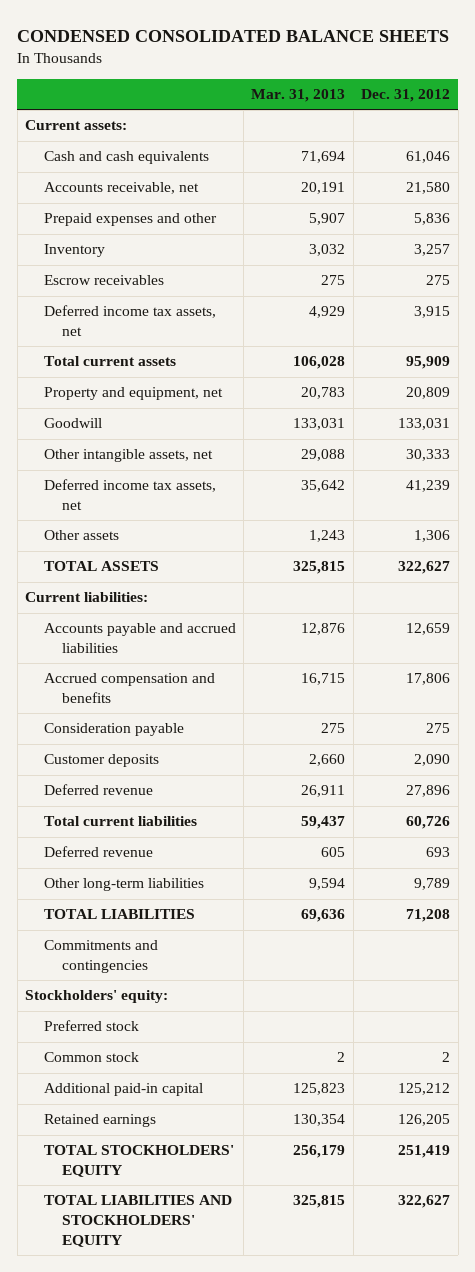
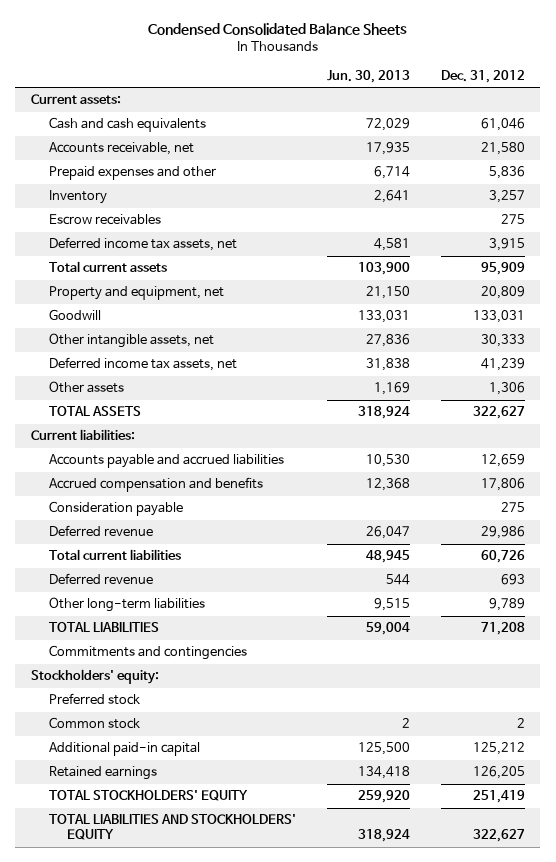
- CONDENSED CONSOLIDATED BALANCE SHEETS
+ Condensed Consolidated Balance Sheets
- | Mar. 31, 2013 | Dec. 31, 2012
+ | Jun. 30, 2013 | Dec. 31, 2012
- Customer deposits | 2,660 | 2,090
- Deferred revenue | 26,911 | 27,896
+ Deferred revenue | 26,047 | 29,986

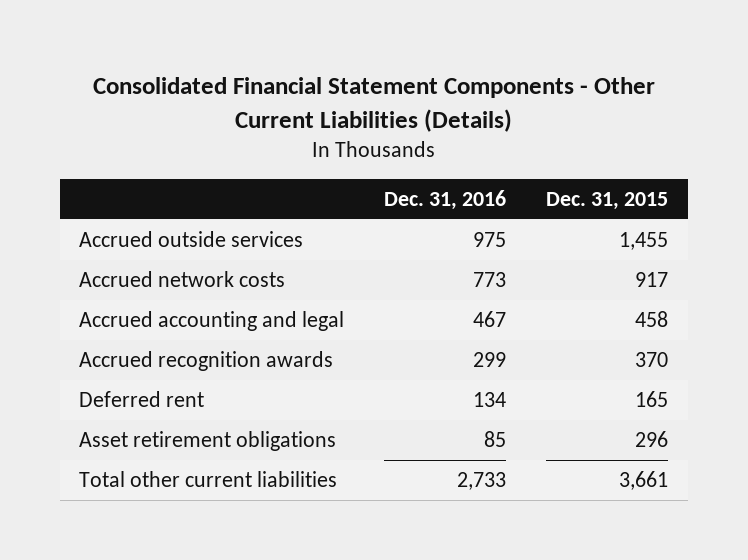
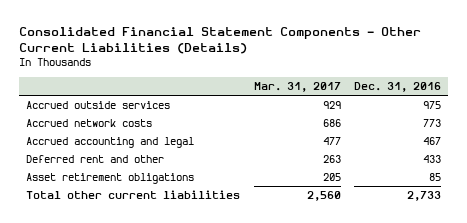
- | Dec. 31, 2016 | Dec. 31, 2015
+ | Mar. 31, 2017 | Dec. 31, 2016
- Accrued recognition awards | 299 | 370
- Deferred rent | 134 | 165
+ Deferred rent and other | 263 | 433

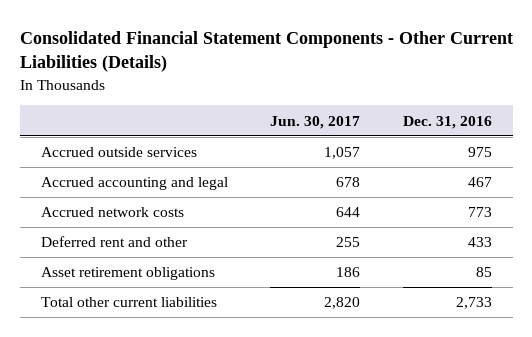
- | Mar. 31, 2017 | Dec. 31, 2016
+ | Jun. 30, 2017 | Dec. 31, 2016
moved down: Accrued network costs | 644 | 773

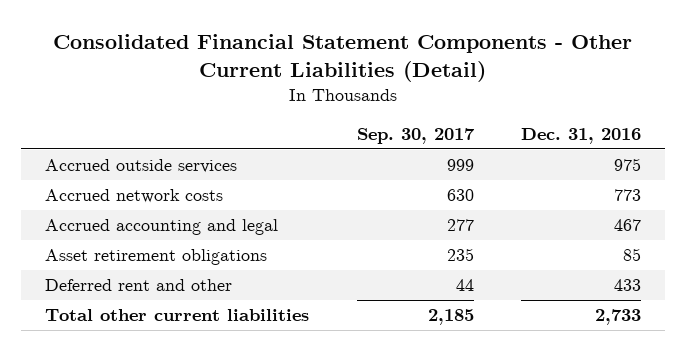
- Consolidated Financial Statement Components - Other Current Liabilities (Details)
+ Consolidated Financial Statement Components - Other Current Liabilities (Detail)
- | Jun. 30, 2017 | Dec. 31, 2016
+ | Sep. 30, 2017 | Dec. 31, 2016
moved down: Accrued accounting and legal | 277 | 467
moved down: Deferred rent and other | 44 | 433

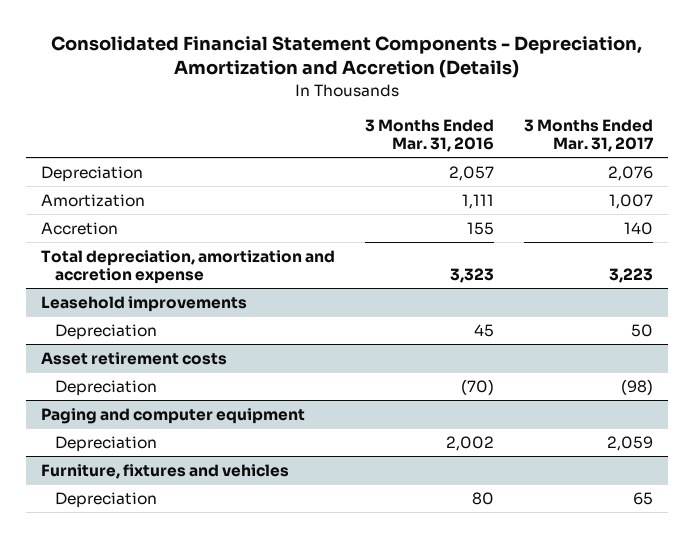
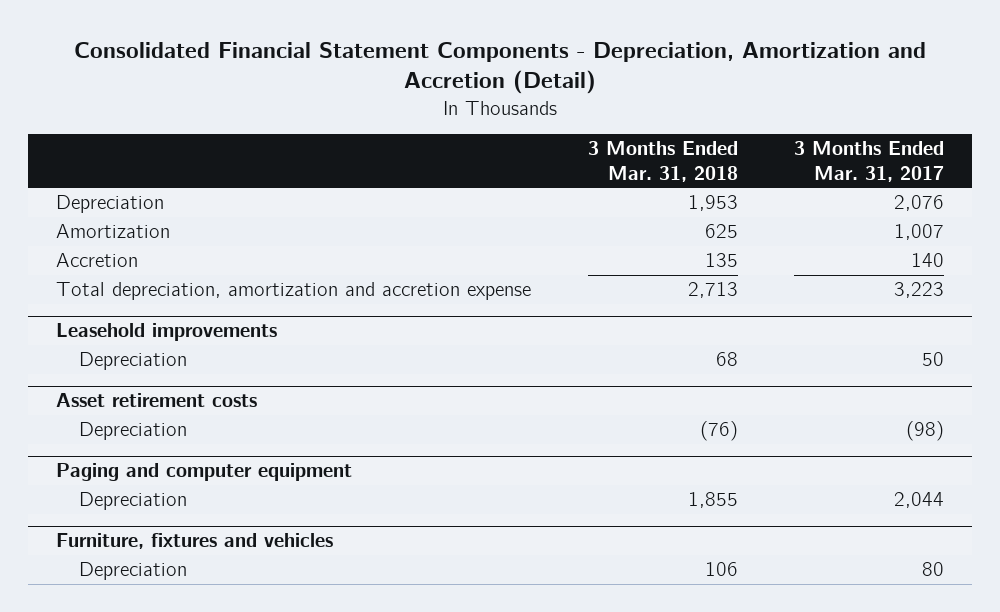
- Consolidated Financial Statement Components - Depreciation, Amortization and Accretion (Details)
+ Consolidated Financial Statement Components - Depreciation, Amortization and Accretion (Detail)
- | 3 Months Ended Mar. 31, 2016 | 3 Months Ended Mar. 31, 2017
+ | 3 Months Ended Mar. 31, 2018 | 3 Months Ended Mar. 31, 2017
@ Paging and computer equipment
- Depreciation | 2,002 | 2,059
+ Depreciation | 1,855 | 2,044
@ Furniture, fixtures and vehicles
- Depreciation | 80 | 65
+ Depreciation | 106 | 80

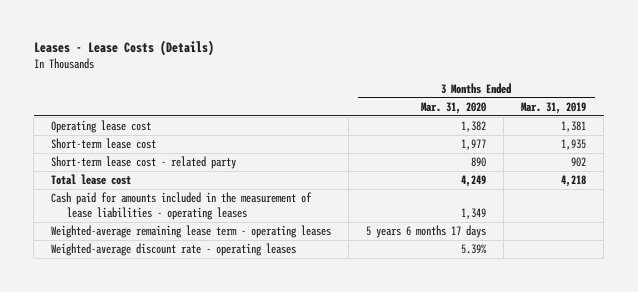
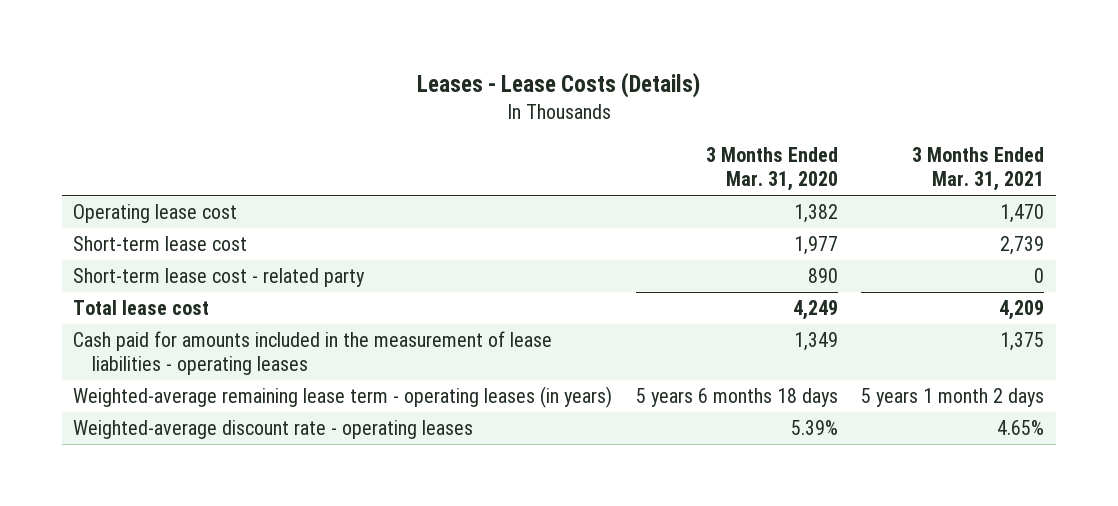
- | 3 Months Ended Mar. 31, 2020 | 3 Months Ended Mar. 31, 2019
+ | 3 Months Ended Mar. 31, 2020 | 3 Months Ended Mar. 31, 2021
- Weighted-average remaining lease term - operating leases | 5 years 6 months 17 days |
+ Weighted-average remaining lease term - operating leases (in years) | 5 years 6 months 18 days | 5 years 1 month 2 days

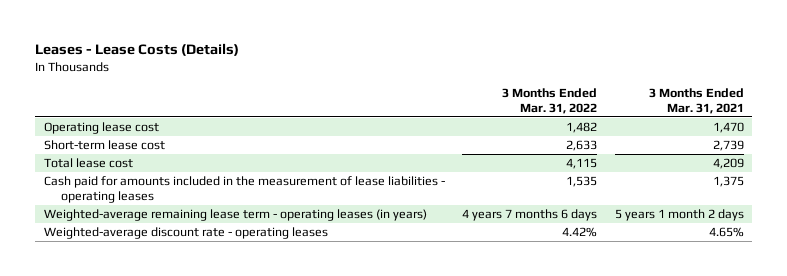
- | 3 Months Ended Mar. 31, 2020 | 3 Months Ended Mar. 31, 2021
+ | 3 Months Ended Mar. 31, 2022 | 3 Months Ended Mar. 31, 2021
- Short-term lease cost - related party | 890 | 0

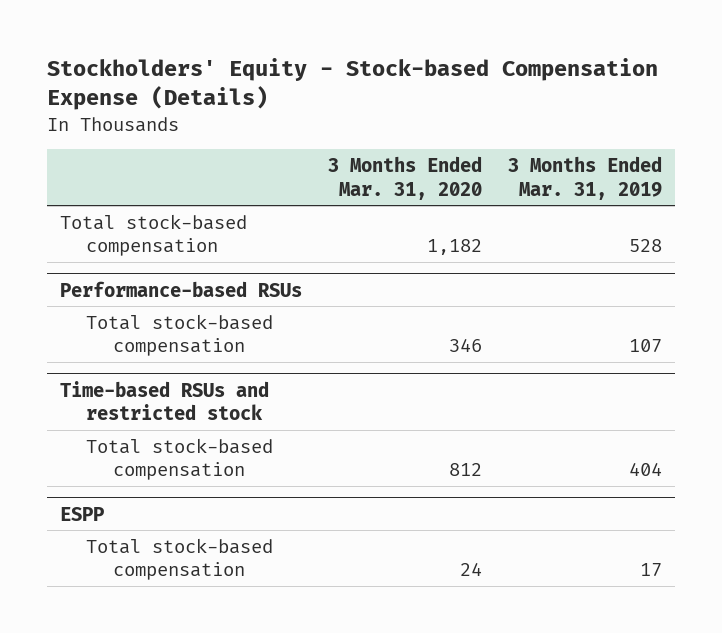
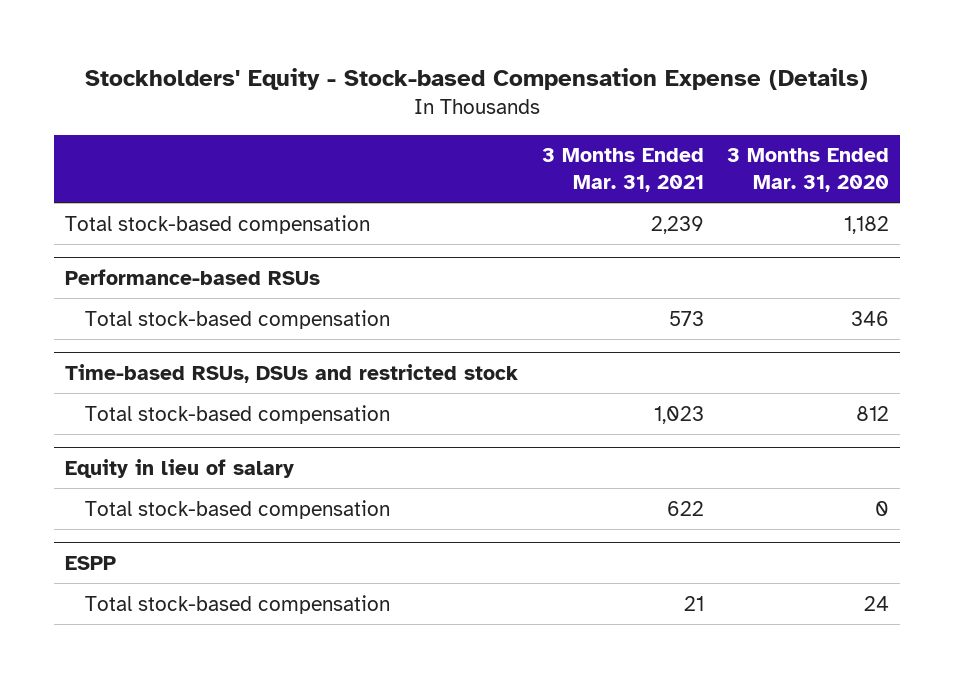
- | 3 Months Ended Mar. 31, 2020 | 3 Months Ended Mar. 31, 2019
+ | 3 Months Ended Mar. 31, 2021 | 3 Months Ended Mar. 31, 2020
- Time-based RSUs and restricted stock
+ Time-based RSUs, DSUs and restricted stock
+ Equity in lieu of salary
+ Total stock-based compensation | 622 | 0

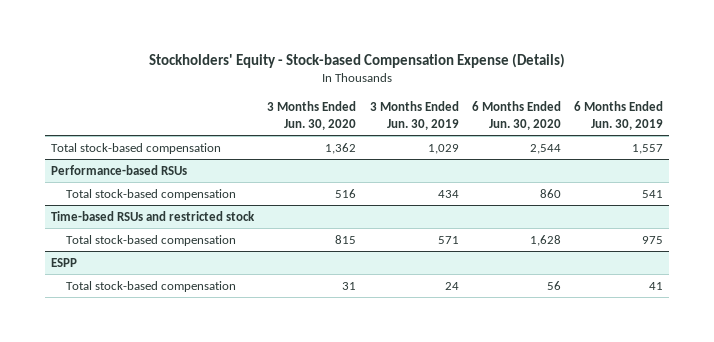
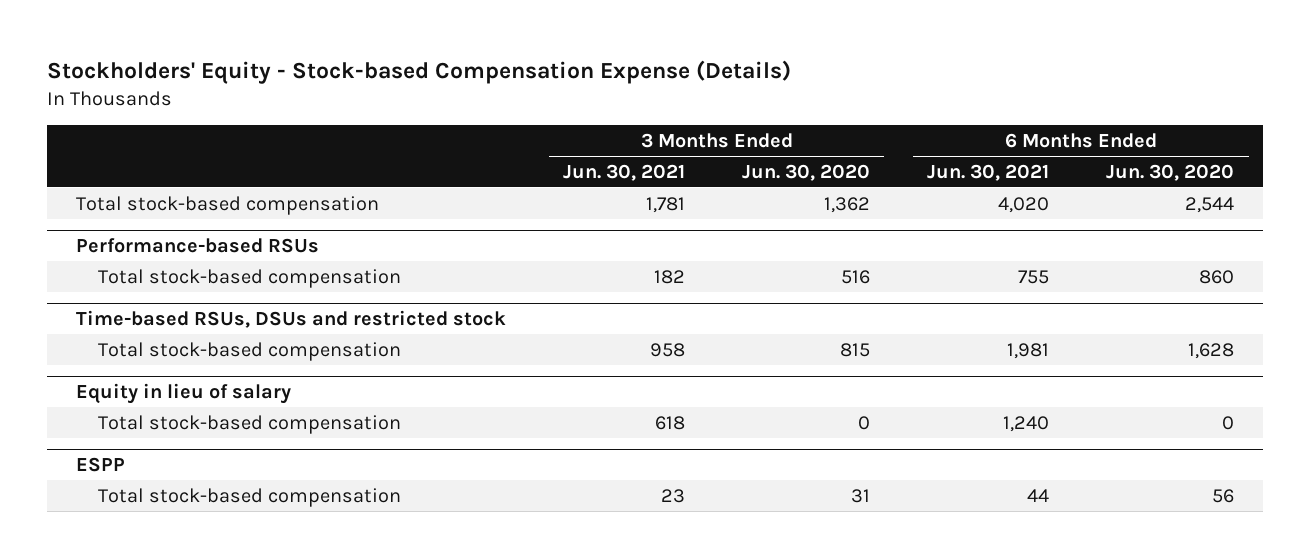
- | 3 Months Ended Jun. 30, 2020 | 3 Months Ended Jun. 30, 2019 | 6 Months Ended Jun. 30, 2020 | 6 Months Ended Jun. 30, 2019
+ | 3 Months Ended Jun. 30, 2021 | 3 Months Ended Jun. 30, 2020 | 6 Months Ended Jun. 30, 2021 | 6 Months Ended Jun. 30, 2020
- Time-based RSUs and restricted stock
+ Time-based RSUs, DSUs and restricted stock
+ Equity in lieu of salary
+ Total stock-based compensation | 618 | 0 | 1,240 | 0

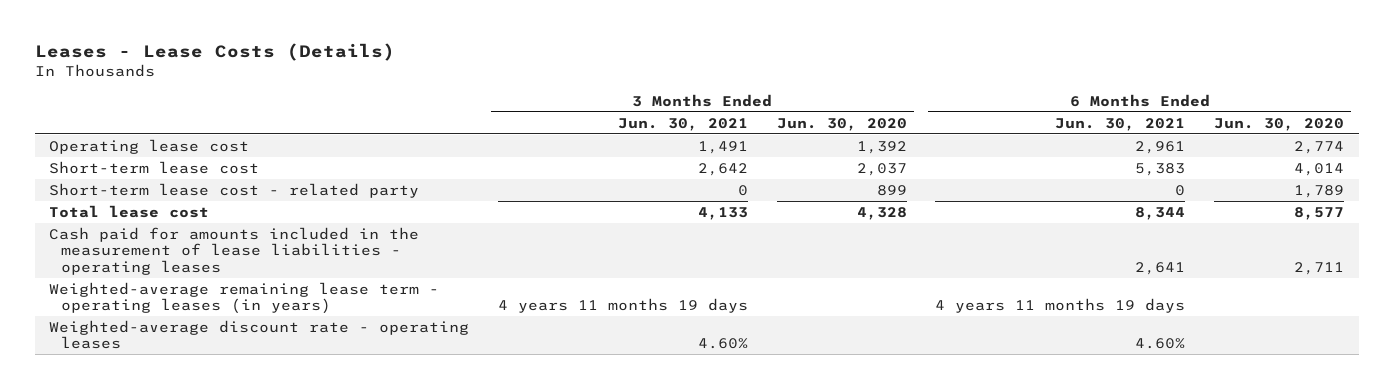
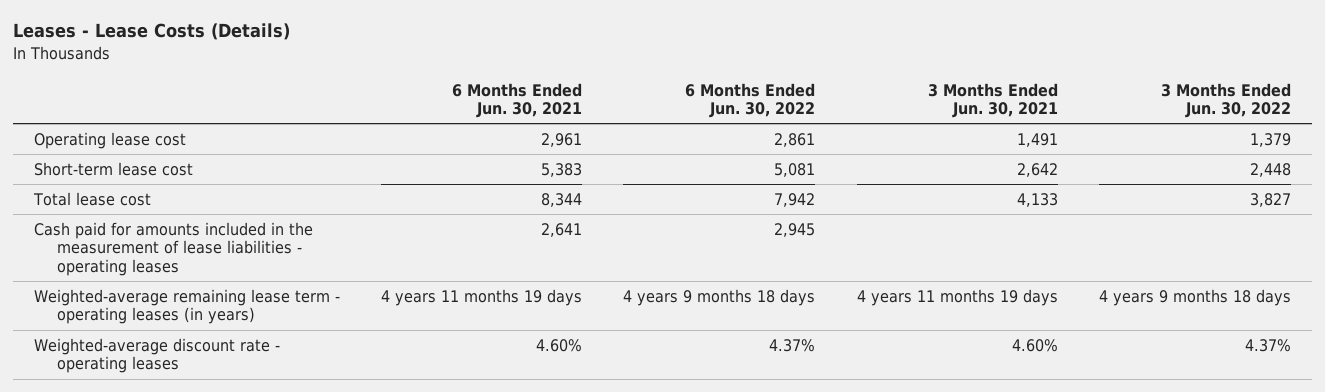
- | 3 Months Ended Jun. 30, 2021 | 3 Months Ended Jun. 30, 2020 | 6 Months Ended Jun. 30, 2021 | 6 Months Ended Jun. 30, 2020
+ | 6 Months Ended Jun. 30, 2021 | 6 Months Ended Jun. 30, 2022 | 3 Months Ended Jun. 30, 2021 | 3 Months Ended Jun. 30, 2022
- Short-term lease cost - related party | 0 | 899 | 0 | 1,789

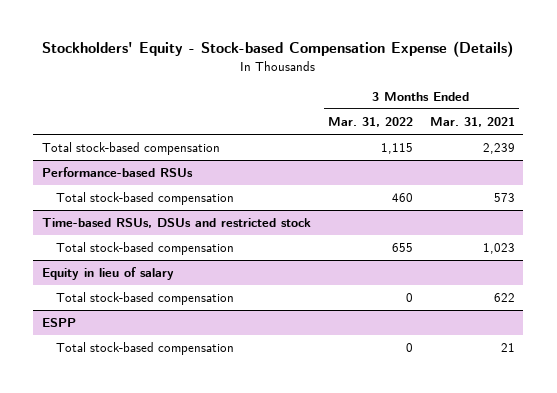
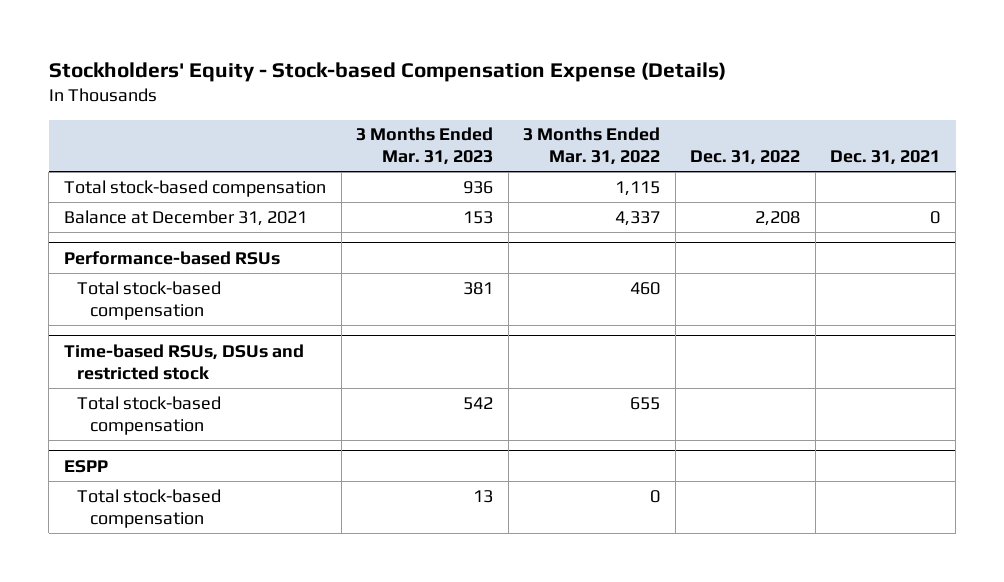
- | 3 Months Ended Mar. 31, 2022 | 3 Months Ended Mar. 31, 2021
+ | 3 Months Ended Mar. 31, 2023 | 3 Months Ended Mar. 31, 2022 | Dec. 31, 2022 | Dec. 31, 2021
+ Balance at December 31, 2021 | 153 | 4,337 | 2,208 | 0
- Equity in lieu of salary
- Total stock-based compensation | 0 | 622

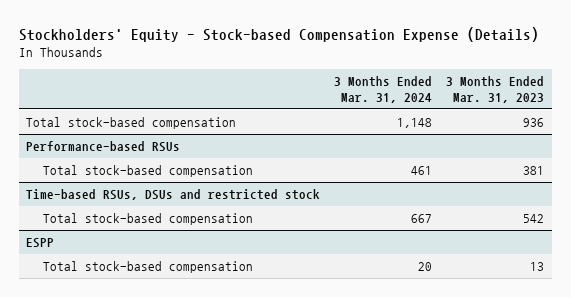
- | 3 Months Ended Mar. 31, 2023 | 3 Months Ended Mar. 31, 2022 | Dec. 31, 2022 | Dec. 31, 2021
+ | 3 Months Ended Mar. 31, 2024 | 3 Months Ended Mar. 31, 2023
- Balance at December 31, 2021 | 153 | 4,337 | 2,208 | 0

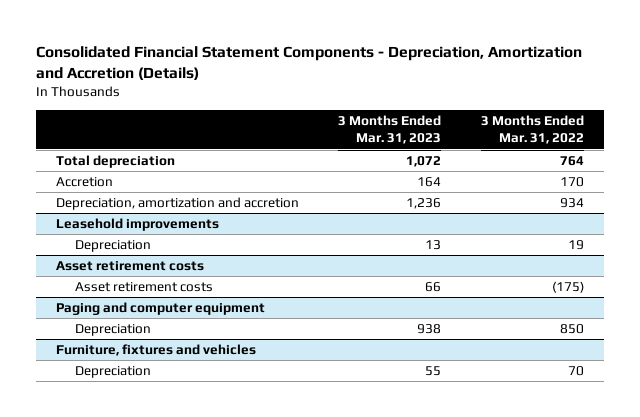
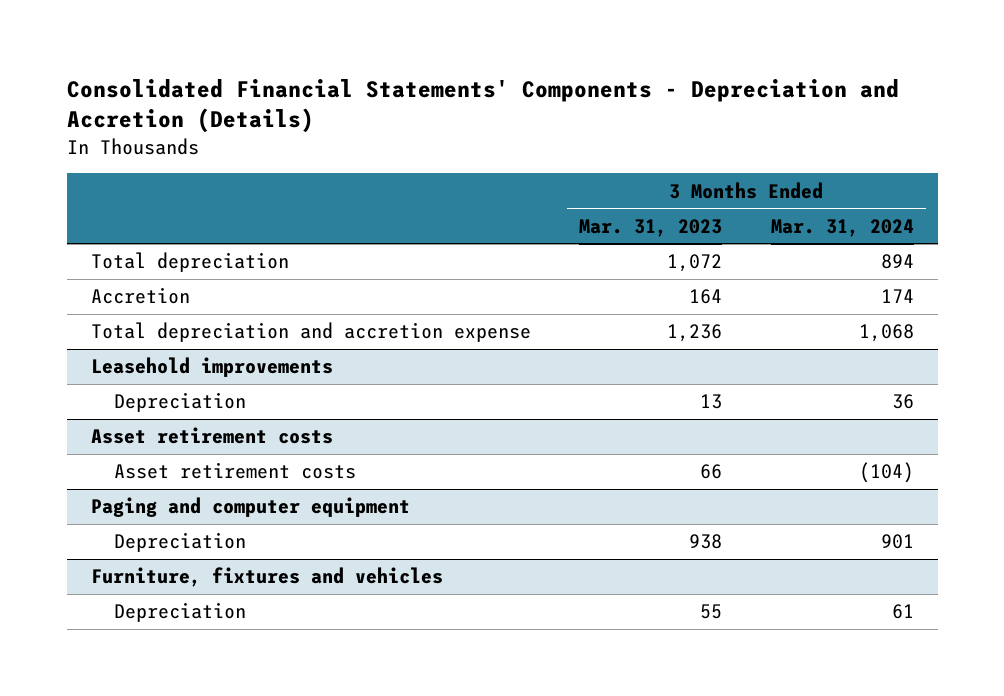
- Consolidated Financial Statement Components - Depreciation, Amortization and Accretion (Details)
+ Consolidated Financial Statements' Components - Depreciation and Accretion (Details)
- | 3 Months Ended Mar. 31, 2023 | 3 Months Ended Mar. 31, 2022
+ | 3 Months Ended Mar. 31, 2023 | 3 Months Ended Mar. 31, 2024
- Depreciation, amortization and accretion | 1,236 | 934
+ Total depreciation and accretion expense | 1,236 | 1,068

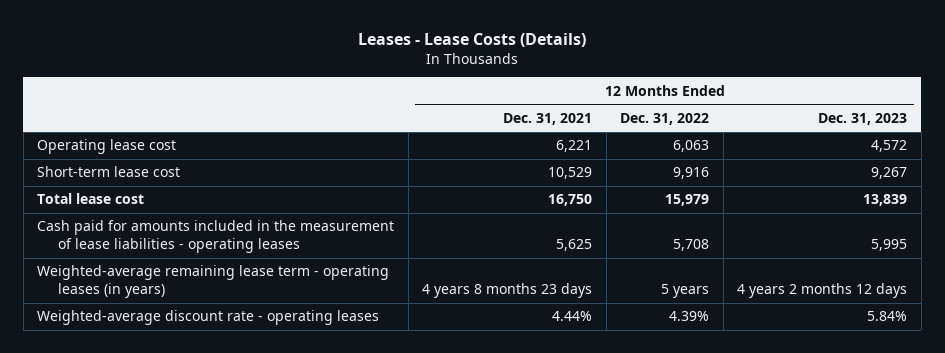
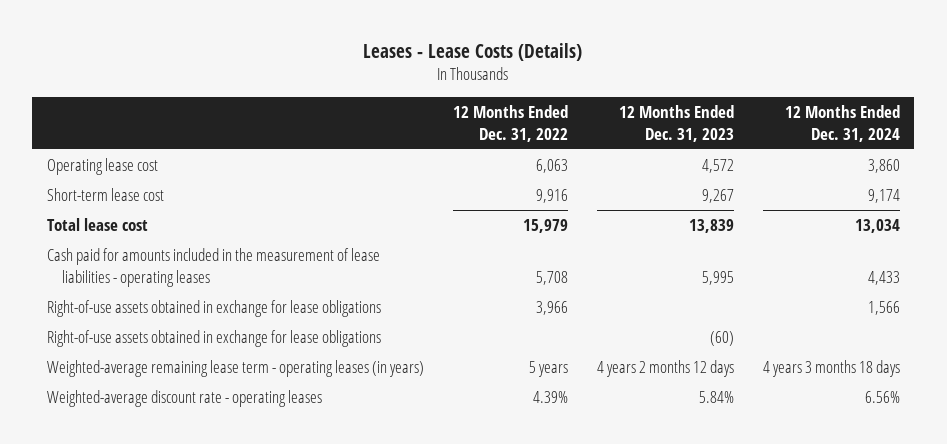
- | 12 Months Ended Dec. 31, 2021 | 12 Months Ended Dec. 31, 2022 | 12 Months Ended Dec. 31, 2023
+ | 12 Months Ended Dec. 31, 2022 | 12 Months Ended Dec. 31, 2023 | 12 Months Ended Dec. 31, 2024
+ Right-of-use assets obtained in exchange for lease obligations | 3,966 | | 1,566
+ Right-of-use assets obtained in exchange for lease obligations | | (60) |

